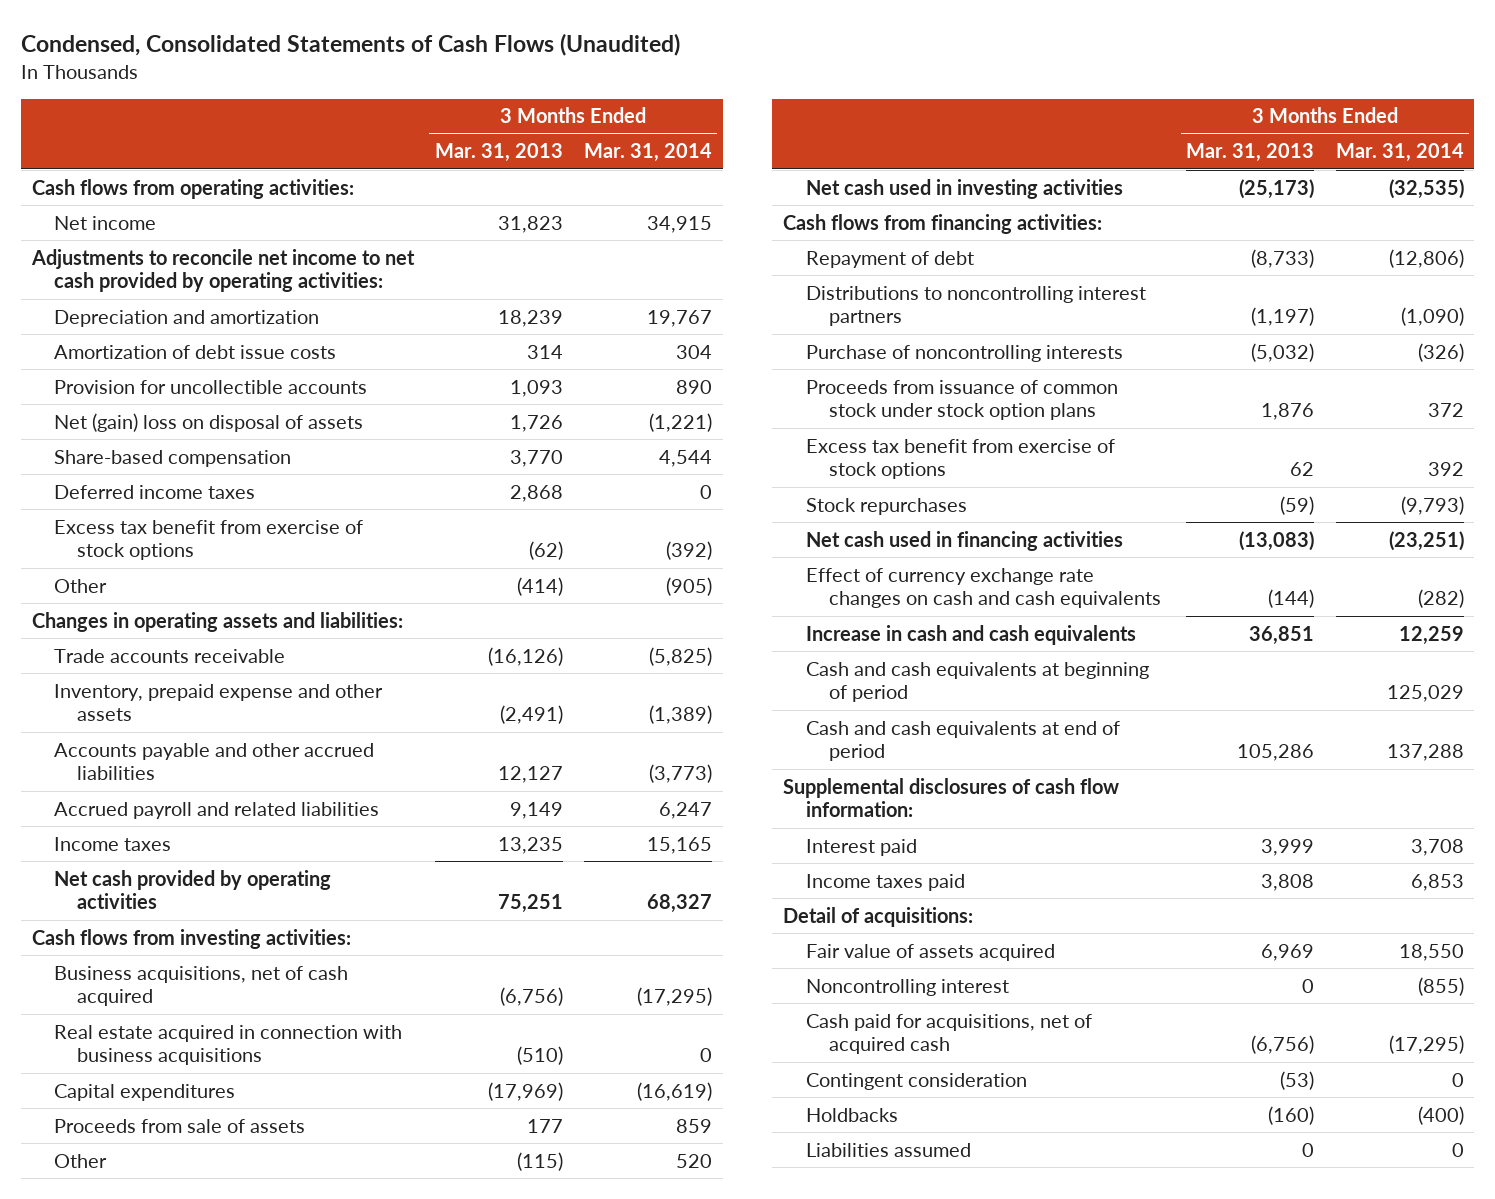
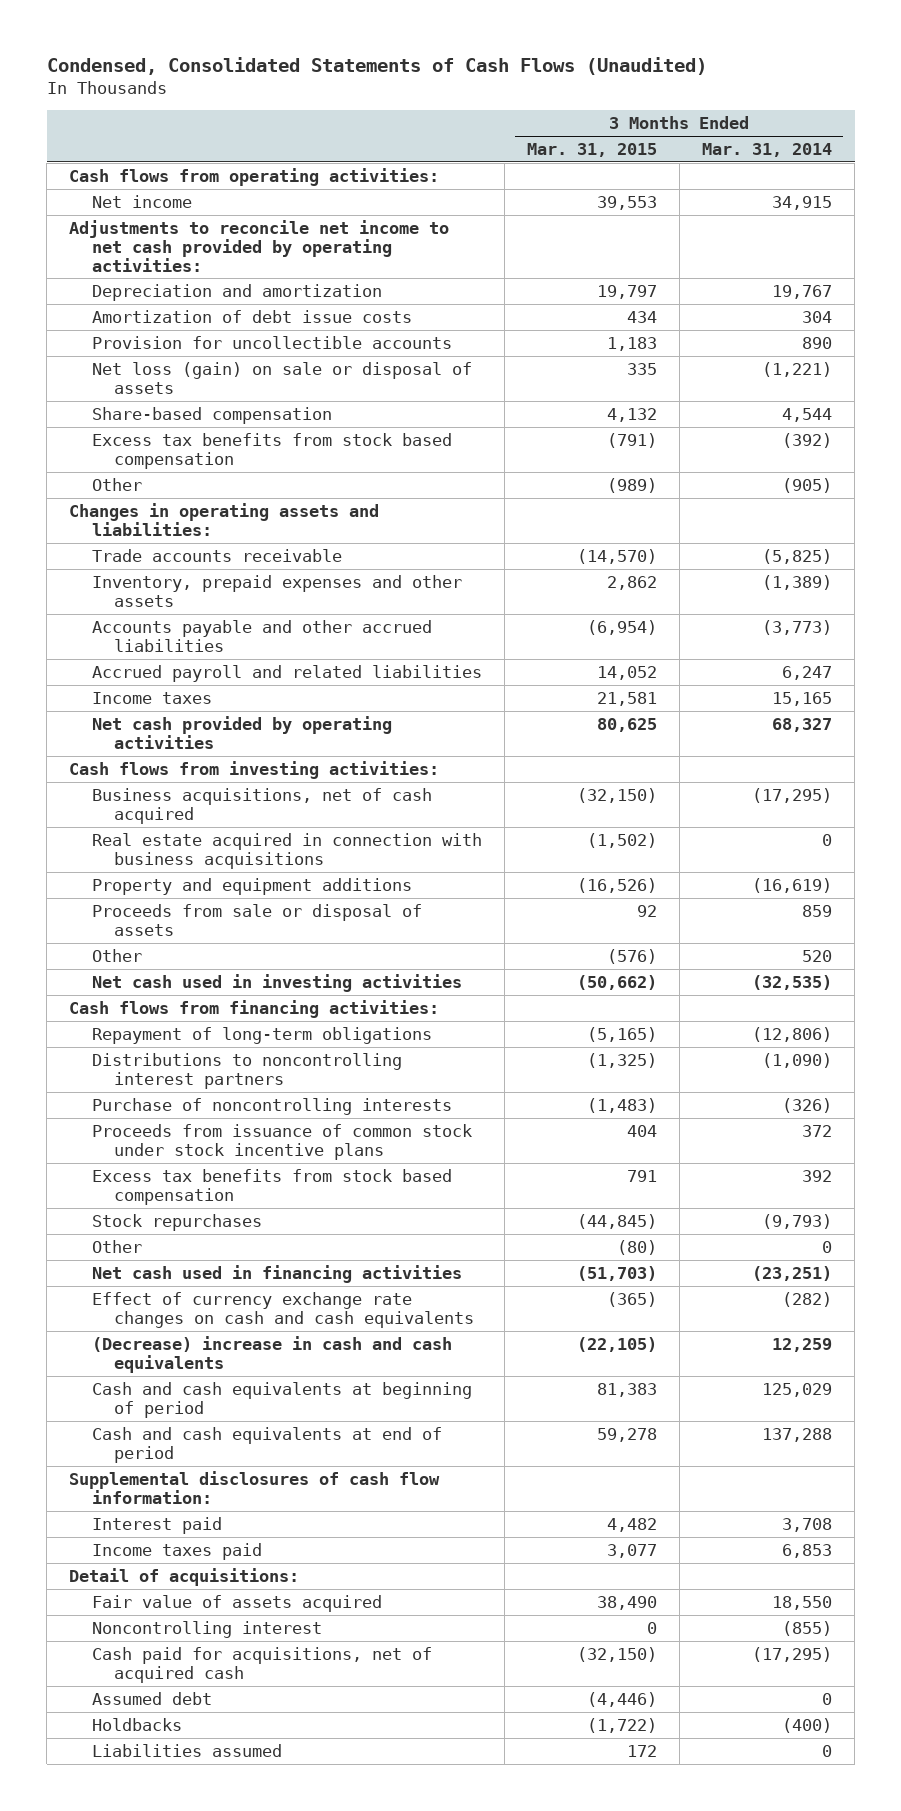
- | 3 Months Ended Mar. 31, 2013 | 3 Months Ended Mar. 31, 2014
+ | 3 Months Ended Mar. 31, 2015 | 3 Months Ended Mar. 31, 2014
- Net (gain) loss on disposal of assets | 1,726 | (1,221)
+ Net loss (gain) on sale or disposal of assets | 335 | (1,221)
- Deferred income taxes | 2,868 | 0
- Excess tax benefit from exercise of stock options | (62) | (392)
+ Excess tax benefits from stock based compensation | (791) | (392)
- Inventory, prepaid expense and other assets | (2,491) | (1,389)
+ Inventory, prepaid expenses and other assets | 2,862 | (1,389)
- Capital expenditures | (17,969) | (16,619)
- Proceeds from sale of assets | 177 | 859
+ Property and equipment additions | (16,526) | (16,619)
+ Proceeds from sale or disposal of assets | 92 | 859
- Repayment of debt | (8,733) | (12,806)
+ Repayment of long-term obligations | (5,165) | (12,806)
- Proceeds from issuance of common stock under stock option plans | 1,876 | 372
- Excess tax benefit from exercise of stock options | 62 | 392
+ Proceeds from issuance of common stock under stock incentive plans | 404 | 372
+ Excess tax benefits from stock based compensation | 791 | 392
+ Other | (80) | 0
- Increase in cash and cash equivalents | 36,851 | 12,259
+ (Decrease) increase in cash and cash equivalents | (22,105) | 12,259
- Contingent consideration | (53) | 0
+ Assumed debt | (4,446) | 0

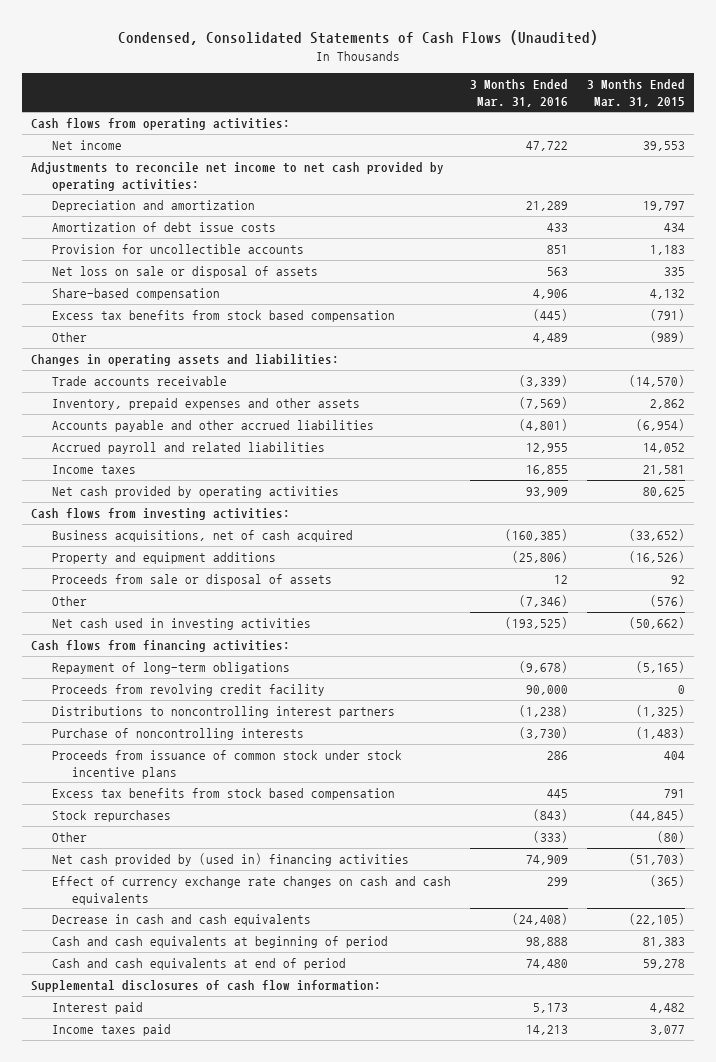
- | 3 Months Ended Mar. 31, 2015 | 3 Months Ended Mar. 31, 2014
+ | 3 Months Ended Mar. 31, 2016 | 3 Months Ended Mar. 31, 2015
- Net loss (gain) on sale or disposal of assets | 335 | (1,221)
+ Net loss on sale or disposal of assets | 563 | 335
- Business acquisitions, net of cash acquired | (32,150) | (17,295)
- Real estate acquired in connection with business acquisitions | (1,502) | 0
+ Business acquisitions, net of cash acquired | (160,385) | (33,652)
+ Proceeds from revolving credit facility | 90,000 | 0
- Net cash used in financing activities | (51,703) | (23,251)
+ Net cash provided by (used in) financing activities | 74,909 | (51,703)
- (Decrease) increase in cash and cash equivalents | (22,105) | 12,259
+ Decrease in cash and cash equivalents | (24,408) | (22,105)
- Detail of acquisitions:
- Fair value of assets acquired | 38,490 | 18,550
- Noncontrolling interest | 0 | (855)
- Cash paid for acquisitions, net of acquired cash | (32,150) | (17,295)
- Assumed debt | (4,446) | 0
- Holdbacks | (1,722) | (400)
- Liabilities assumed | 172 | 0

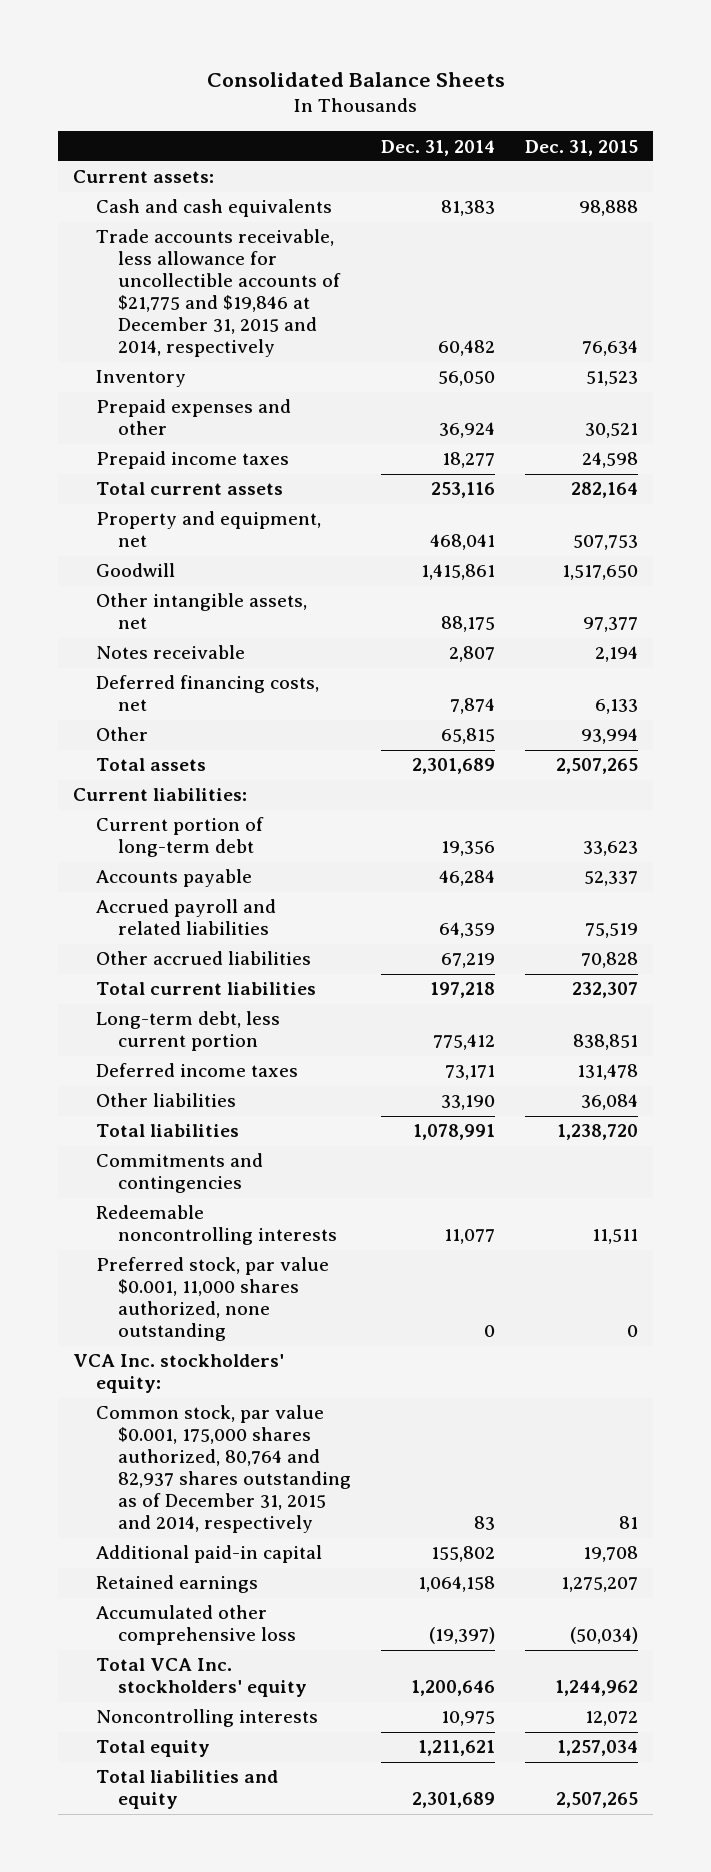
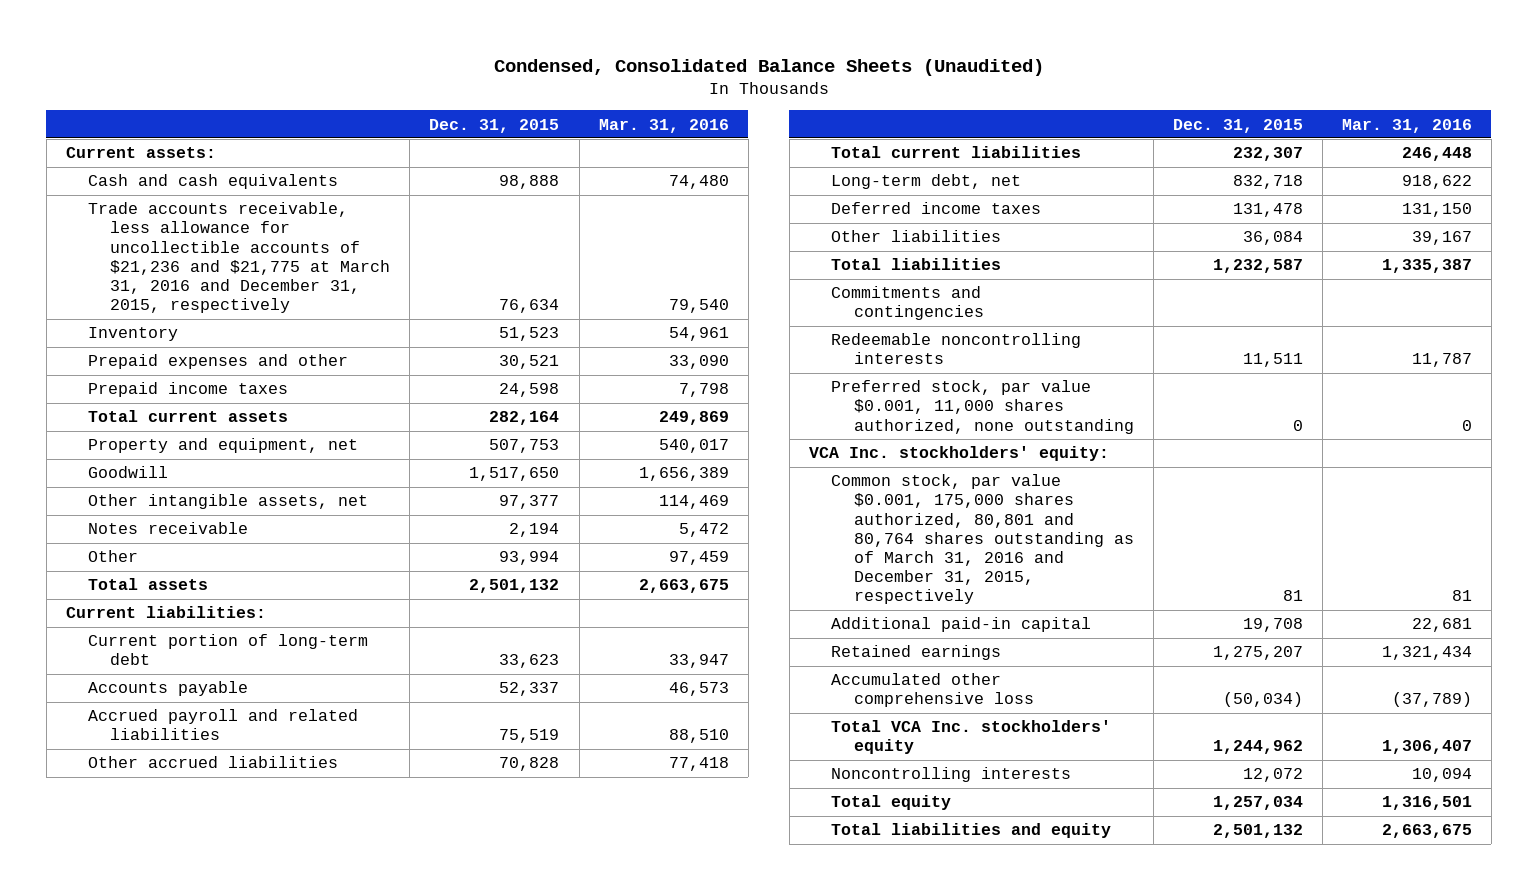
- Consolidated Balance Sheets
+ Condensed, Consolidated Balance Sheets (Unaudited)
- | Dec. 31, 2014 | Dec. 31, 2015
+ | Dec. 31, 2015 | Mar. 31, 2016
- Trade accounts receivable, less allowance for uncollectible accounts of $21,775 and $19,846 at December 31, 2015 and 2014, respectively | 60,482 | 76,634
+ Trade accounts receivable, less allowance for uncollectible accounts of $21,236 and $21,775 at March 31, 2016 and December 31, 2015, respectively | 76,634 | 79,540
- Deferred financing costs, net | 7,874 | 6,133
- Total assets | 2,301,689 | 2,507,265
+ Total assets | 2,501,132 | 2,663,675
- Long-term debt, less current portion | 775,412 | 838,851
+ Long-term debt, net | 832,718 | 918,622
- Total liabilities | 1,078,991 | 1,238,720
+ Total liabilities | 1,232,587 | 1,335,387
- Common stock, par value $0.001, 175,000 shares authorized, 80,764 and 82,937 shares outstanding as of December 31, 2015 and 2014, respectively | 83 | 81
+ Common stock, par value $0.001, 175,000 shares authorized, 80,801 and 80,764 shares outstanding as of March 31, 2016 and December 31, 2015, respectively | 81 | 81
- Total liabilities and equity | 2,301,689 | 2,507,265
+ Total liabilities and equity | 2,501,132 | 2,663,675

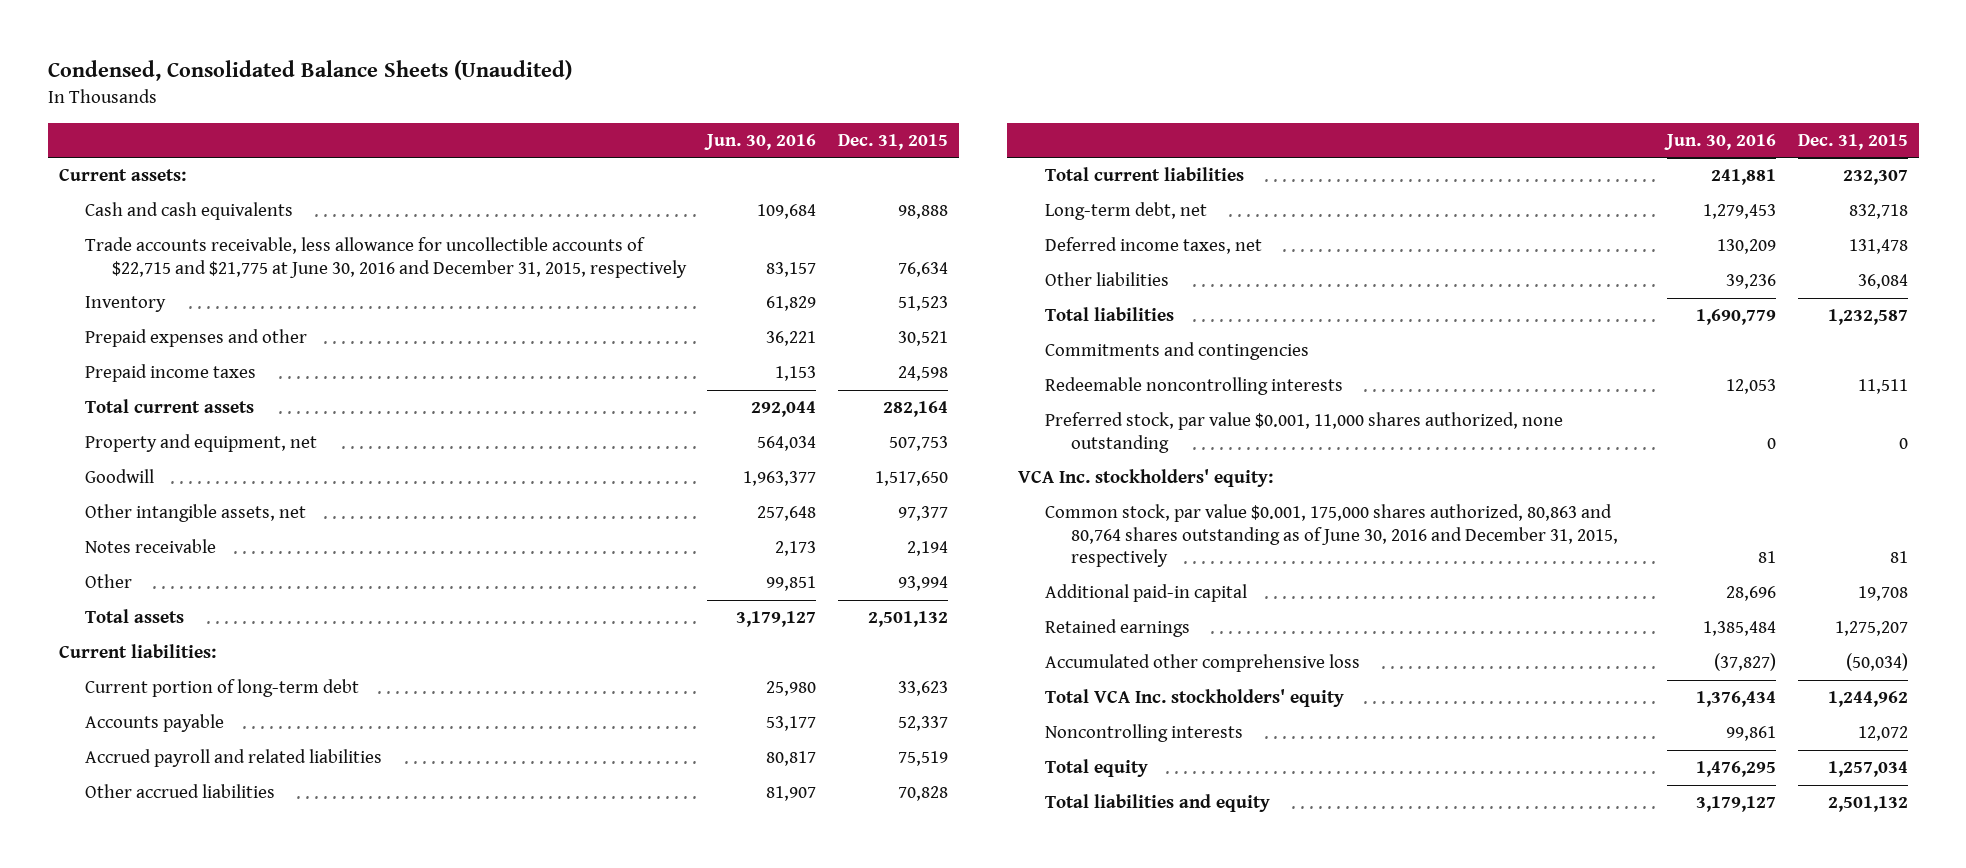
- | Dec. 31, 2015 | Mar. 31, 2016
+ | Jun. 30, 2016 | Dec. 31, 2015
- Trade accounts receivable, less allowance for uncollectible accounts of $21,236 and $21,775 at March 31, 2016 and December 31, 2015, respectively | 76,634 | 79,540
+ Trade accounts receivable, less allowance for uncollectible accounts of $22,715 and $21,775 at June 30, 2016 and December 31, 2015, respectively | 83,157 | 76,634
- Deferred income taxes | 131,478 | 131,150
+ Deferred income taxes, net | 130,209 | 131,478
- Common stock, par value $0.001, 175,000 shares authorized, 80,801 and 80,764 shares outstanding as of March 31, 2016 and December 31, 2015, respectively | 81 | 81
+ Common stock, par value $0.001, 175,000 shares authorized, 80,863 and 80,764 shares outstanding as of June 30, 2016 and December 31, 2015, respectively | 81 | 81

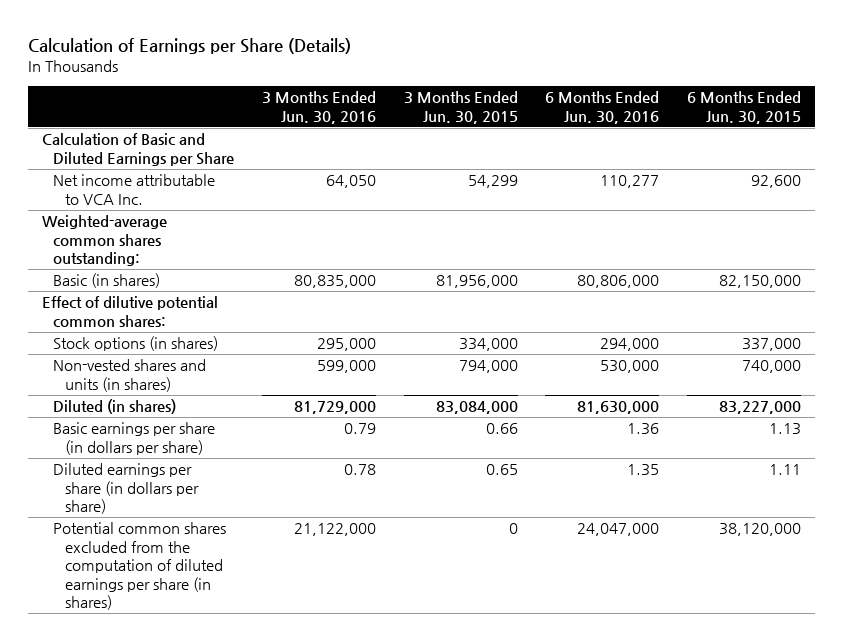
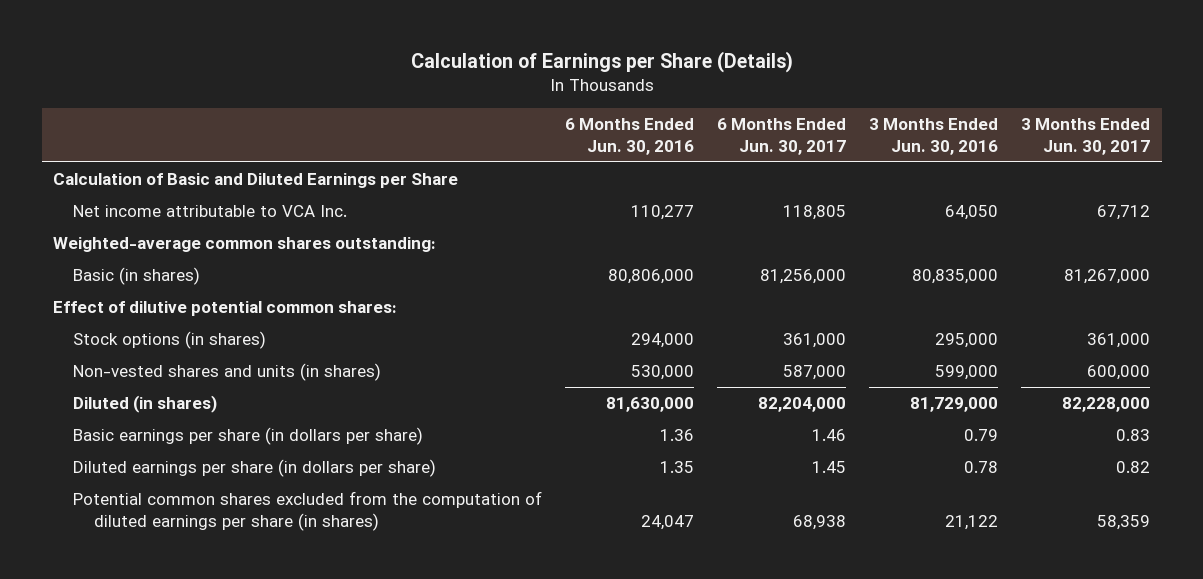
- | 3 Months Ended Jun. 30, 2016 | 3 Months Ended Jun. 30, 2015 | 6 Months Ended Jun. 30, 2016 | 6 Months Ended Jun. 30, 2015
+ | 6 Months Ended Jun. 30, 2016 | 6 Months Ended Jun. 30, 2017 | 3 Months Ended Jun. 30, 2016 | 3 Months Ended Jun. 30, 2017
- Potential common shares excluded from the computation of diluted earnings per share (in shares) | 21,122,000 | 0 | 24,047,000 | 38,120,000
+ Potential common shares excluded from the computation of diluted earnings per share (in shares) | 24,047 | 68,938 | 21,122 | 58,359

